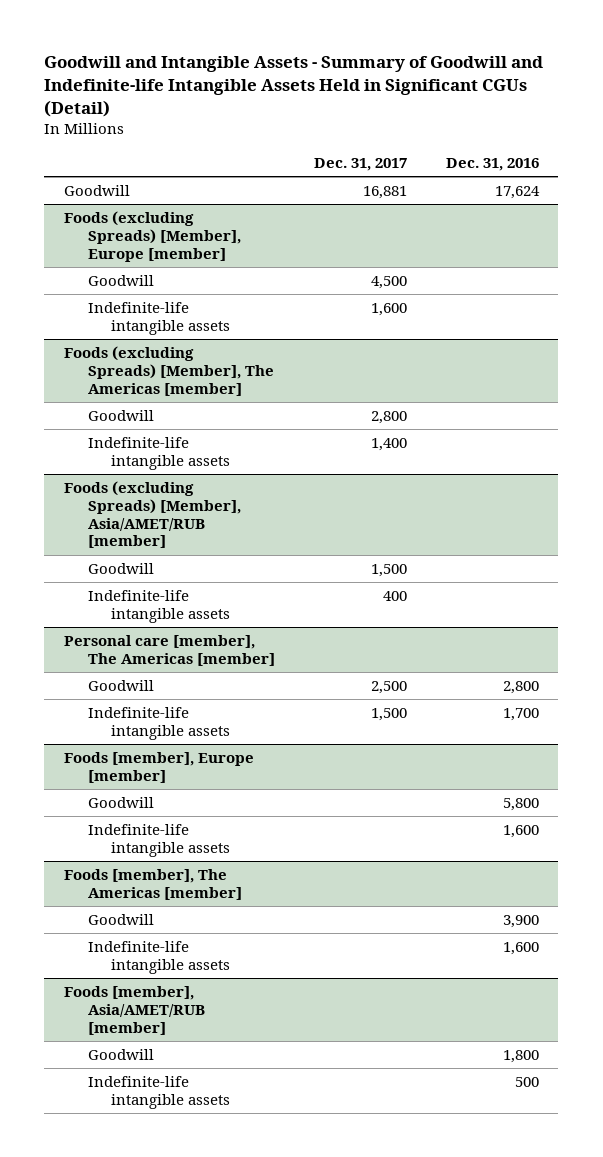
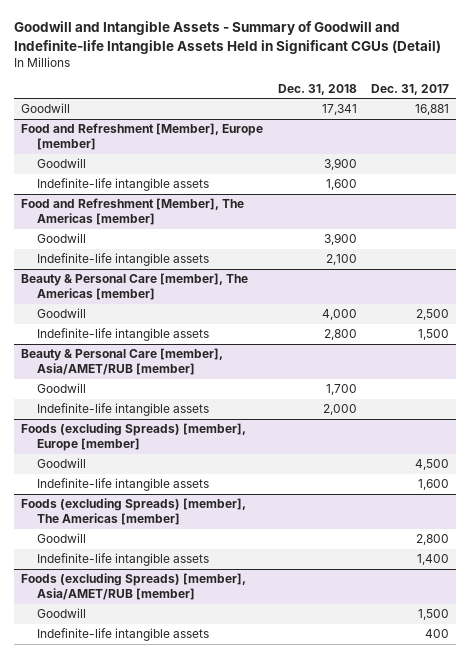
- | Dec. 31, 2017 | Dec. 31, 2016
+ | Dec. 31, 2018 | Dec. 31, 2017
- Foods (excluding Spreads) [Member], Europe [member]
- Goodwill | 4,500 |
- Indefinite-life intangible assets | 1,600 |
- Foods (excluding Spreads) [Member], The Americas [member]
- Goodwill | 2,800 |
- Indefinite-life intangible assets | 1,400 |
- Foods (excluding Spreads) [Member], Asia/AMET/RUB [member]
- Goodwill | 1,500 |
- Indefinite-life intangible assets | 400 |
- Personal care [member], The Americas [member]
- Goodwill | 2,500 | 2,800
- Indefinite-life intangible assets | 1,500 | 1,700
- Foods [member], Europe [member]
+ Food and Refreshment [Member], Europe [member]
- Foods [member], The Americas [member]
+ Food and Refreshment [Member], The Americas [member]
- Foods [member], Asia/AMET/RUB [member]
+ Beauty & Personal Care [member], The Americas [member]
+ Goodwill | 4,000 | 2,500
+ Indefinite-life intangible assets | 2,800 | 1,500
+ Beauty & Personal Care [member], Asia/AMET/RUB [member]
+ Foods (excluding Spreads) [member], Europe [member]
+ Goodwill | | 4,500
+ Indefinite-life intangible assets | | 1,600
+ Foods (excluding Spreads) [member], The Americas [member]
+ Goodwill | | 2,800
+ Indefinite-life intangible assets | | 1,400
+ Foods (excluding Spreads) [member], Asia/AMET/RUB [member]
+ Goodwill | | 1,500
+ Indefinite-life intangible assets | | 400

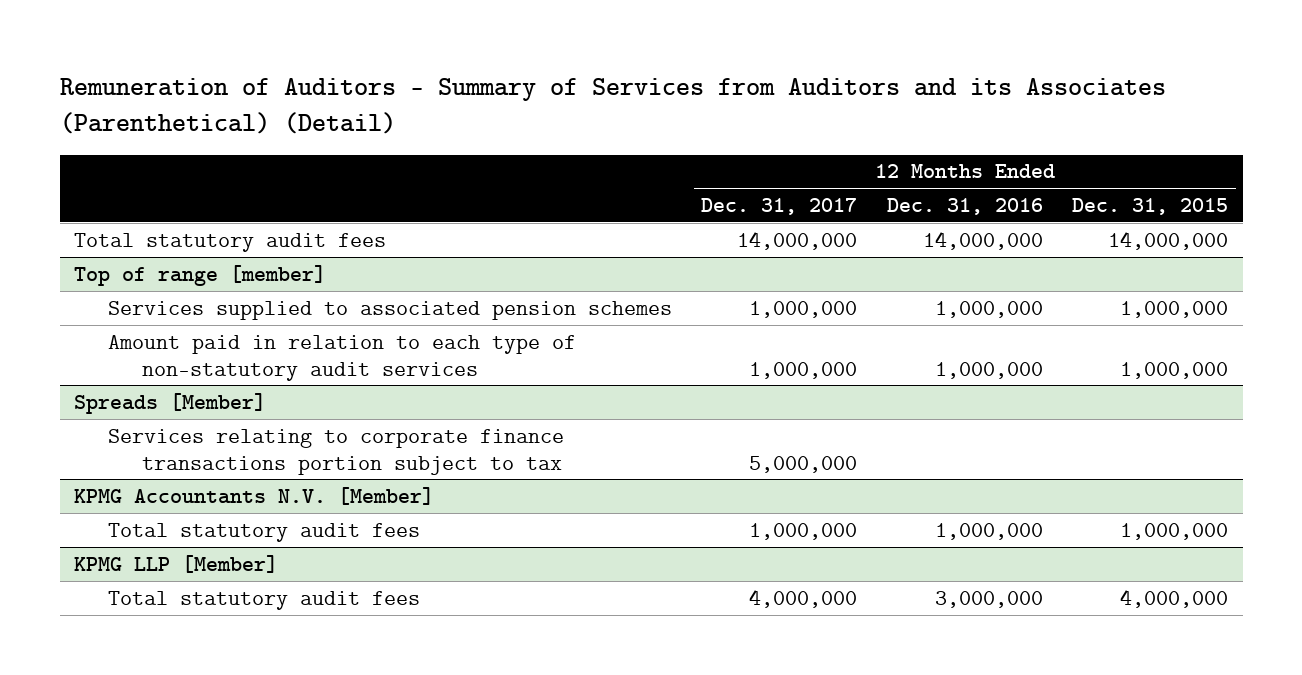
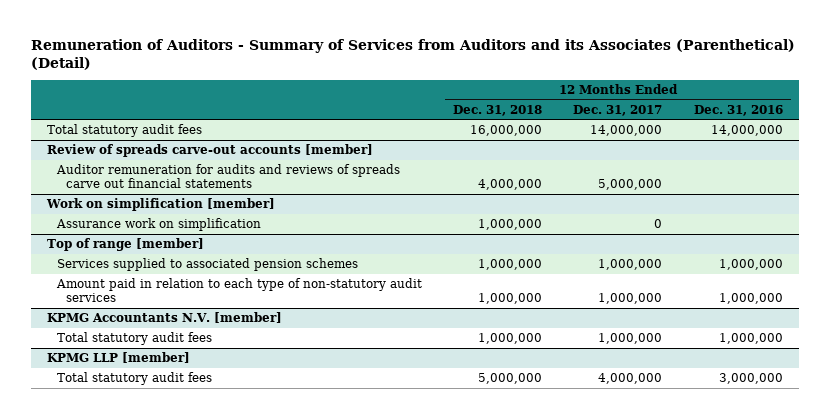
- | 12 Months Ended Dec. 31, 2017 | 12 Months Ended Dec. 31, 2016 | 12 Months Ended Dec. 31, 2015
+ | 12 Months Ended Dec. 31, 2018 | 12 Months Ended Dec. 31, 2017 | 12 Months Ended Dec. 31, 2016
+ Review of spreads carve-out accounts [member]
+ Auditor remuneration for audits and reviews of spreads carve out financial statements | 4,000,000 | 5,000,000 |
+ Work on simplification [member]
+ Assurance work on simplification | 1,000,000 | 0 |
- Spreads [Member]
- Services relating to corporate finance transactions portion subject to tax | 5,000,000 | |
- KPMG Accountants N.V. [Member]
+ KPMG Accountants N.V. [member]
- KPMG LLP [Member]
+ KPMG LLP [member]

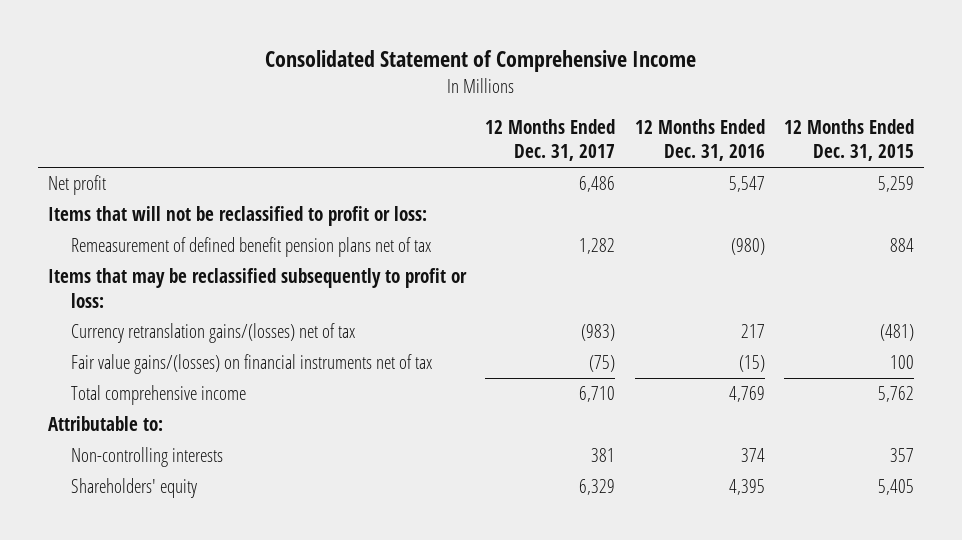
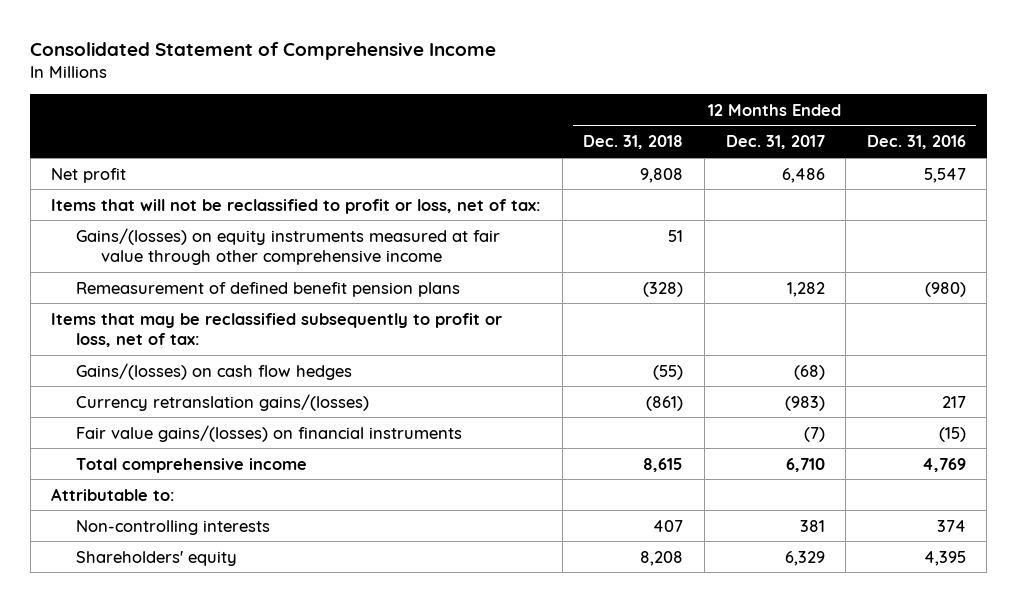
- | 12 Months Ended Dec. 31, 2017 | 12 Months Ended Dec. 31, 2016 | 12 Months Ended Dec. 31, 2015
+ | 12 Months Ended Dec. 31, 2018 | 12 Months Ended Dec. 31, 2017 | 12 Months Ended Dec. 31, 2016
- Items that will not be reclassified to profit or loss:
- Remeasurement of defined benefit pension plans net of tax | 1,282 | (980) | 884
- Items that may be reclassified subsequently to profit or loss:
- Currency retranslation gains/(losses) net of tax | (983) | 217 | (481)
- Fair value gains/(losses) on financial instruments net of tax | (75) | (15) | 100
+ Items that will not be reclassified to profit or loss, net of tax:
+ Gains/(losses) on equity instruments measured at fair value through other comprehensive income | 51 | |
+ Remeasurement of defined benefit pension plans | (328) | 1,282 | (980)
+ Items that may be reclassified subsequently to profit or loss, net of tax:
+ Gains/(losses) on cash flow hedges | (55) | (68) |
+ Currency retranslation gains/(losses) | (861) | (983) | 217
+ Fair value gains/(losses) on financial instruments | | (7) | (15)

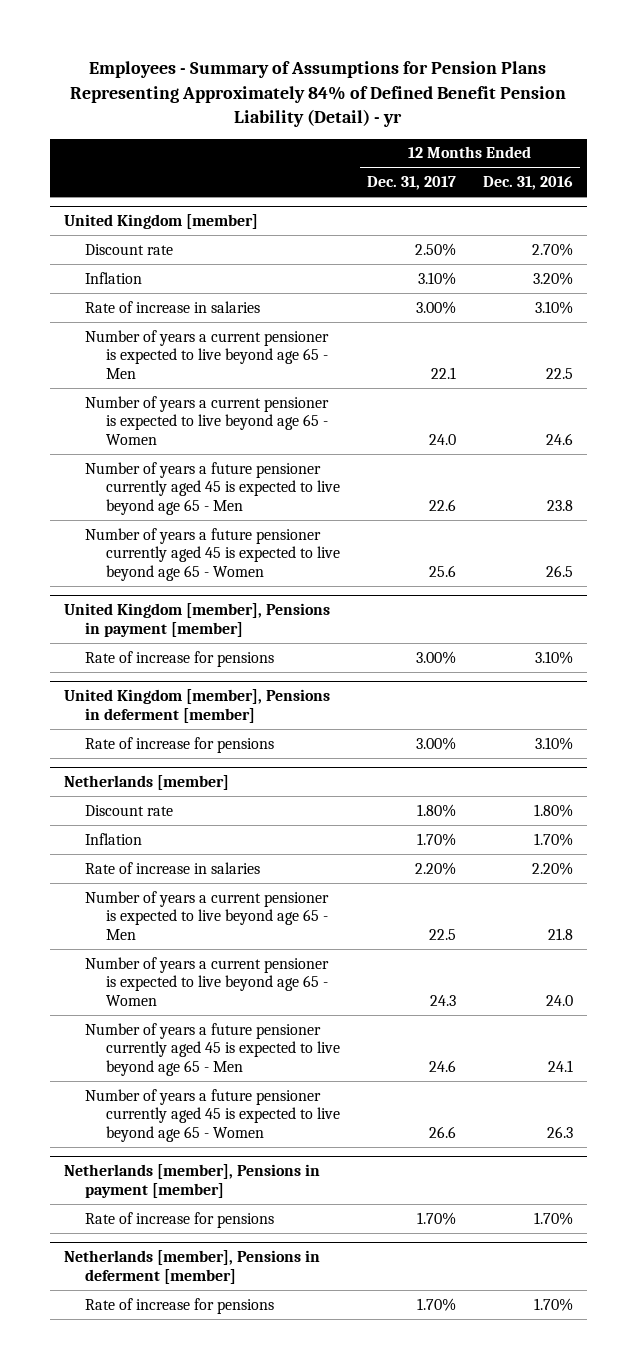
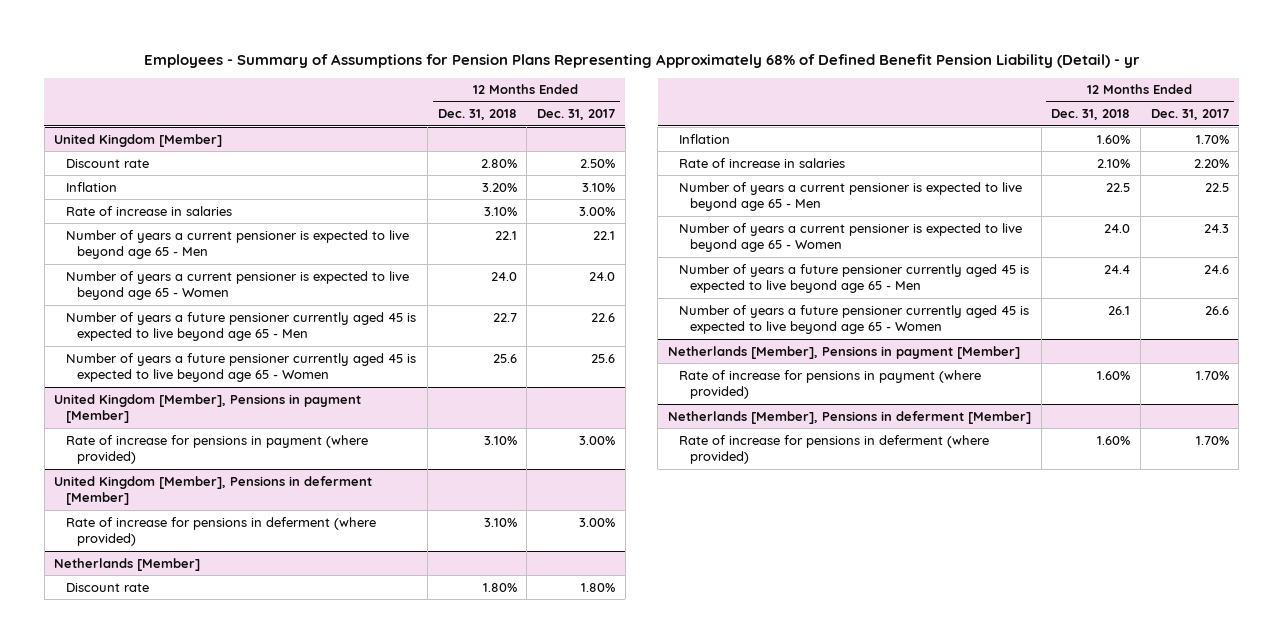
- Employees - Summary of Assumptions for Pension Plans Representing Approximately 84% of Defined Benefit Pension Liability (Detail) - yr
+ Employees - Summary of Assumptions for Pension Plans Representing Approximately 68% of Defined Benefit Pension Liability (Detail) - yr
- | 12 Months Ended Dec. 31, 2017 | 12 Months Ended Dec. 31, 2016
+ | 12 Months Ended Dec. 31, 2018 | 12 Months Ended Dec. 31, 2017
- United Kingdom [member]
+ United Kingdom [Member]
- United Kingdom [member], Pensions in payment [member]
- Rate of increase for pensions | 3.00% | 3.10%
- United Kingdom [member], Pensions in deferment [member]
- Rate of increase for pensions | 3.00% | 3.10%
- Netherlands [member]
+ United Kingdom [Member], Pensions in payment [Member]
+ Rate of increase for pensions in payment (where provided) | 3.10% | 3.00%
+ United Kingdom [Member], Pensions in deferment [Member]
+ Rate of increase for pensions in deferment (where provided) | 3.10% | 3.00%
+ Netherlands [Member]
- Netherlands [member], Pensions in payment [member]
- Rate of increase for pensions | 1.70% | 1.70%
- Netherlands [member], Pensions in deferment [member]
- Rate of increase for pensions | 1.70% | 1.70%
+ Netherlands [Member], Pensions in payment [Member]
+ Rate of increase for pensions in payment (where provided) | 1.60% | 1.70%
+ Netherlands [Member], Pensions in deferment [Member]
+ Rate of increase for pensions in deferment (where provided) | 1.60% | 1.70%

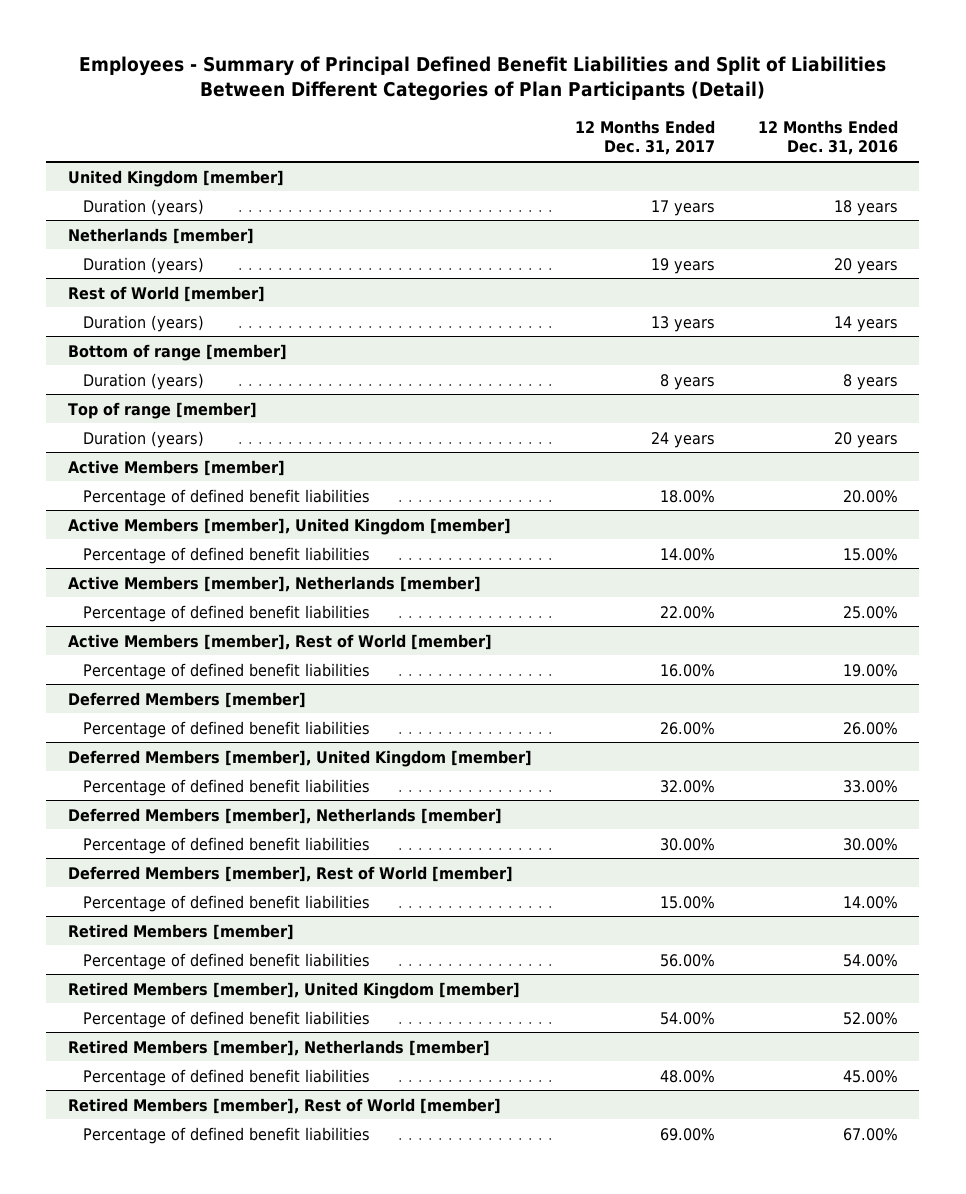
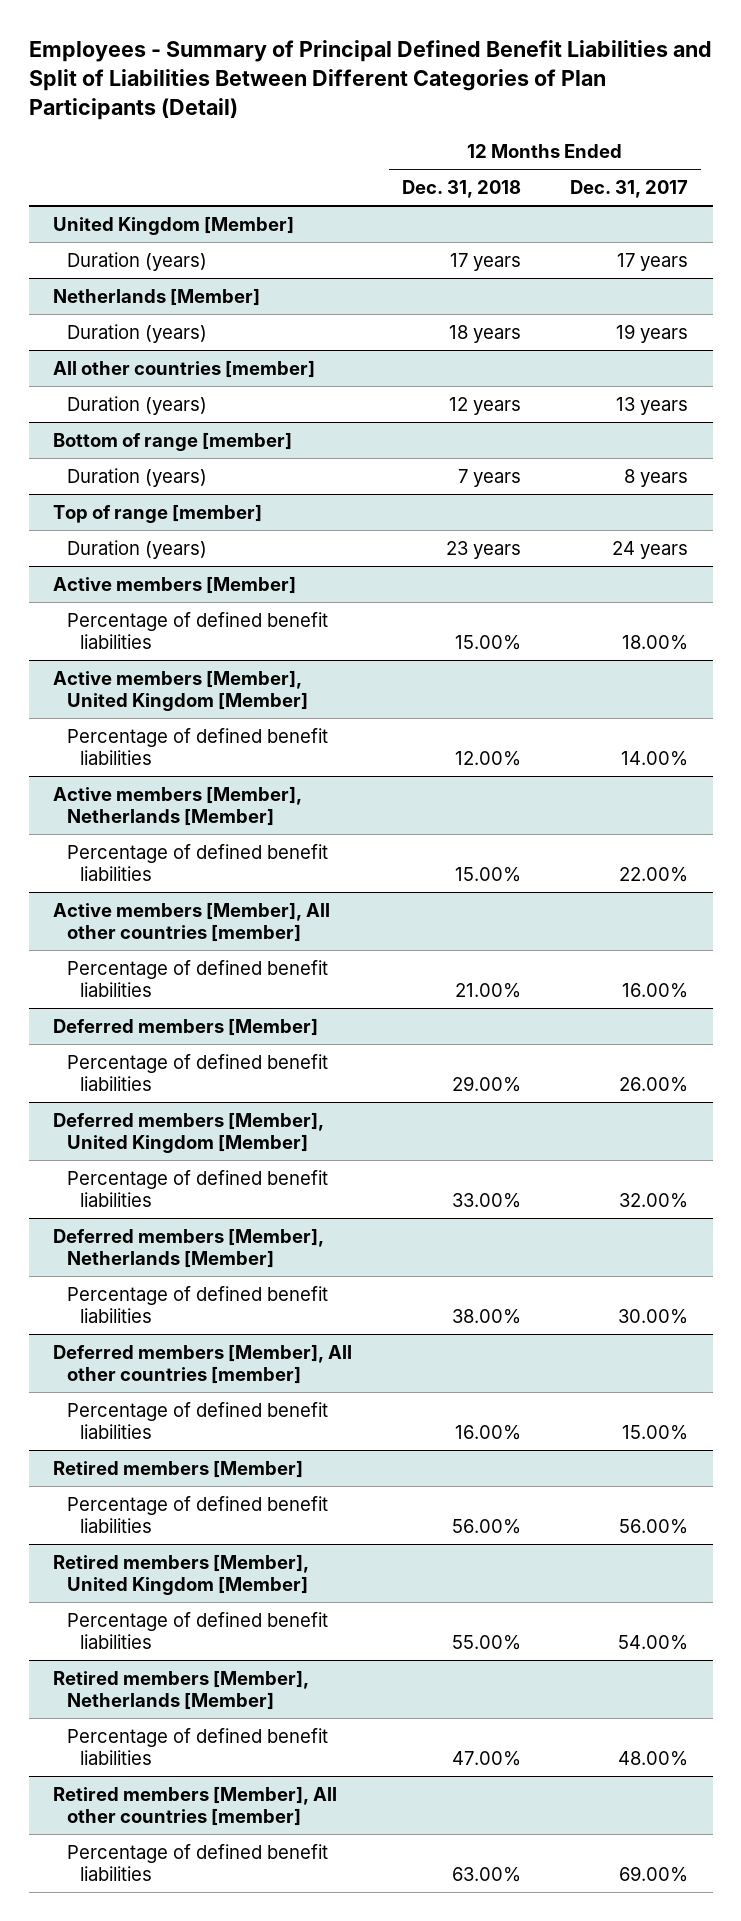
- | 12 Months Ended Dec. 31, 2017 | 12 Months Ended Dec. 31, 2016
+ | 12 Months Ended Dec. 31, 2018 | 12 Months Ended Dec. 31, 2017
- United Kingdom [member]
+ United Kingdom [Member]
- Netherlands [member]
+ Netherlands [Member]
- Rest of World [member]
+ All other countries [member]
- Active Members [member]
+ Active members [Member]
- Active Members [member], United Kingdom [member]
+ Active members [Member], United Kingdom [Member]
- Active Members [member], Netherlands [member]
+ Active members [Member], Netherlands [Member]
- Active Members [member], Rest of World [member]
+ Active members [Member], All other countries [member]
- Deferred Members [member]
+ Deferred members [Member]
- Deferred Members [member], United Kingdom [member]
+ Deferred members [Member], United Kingdom [Member]
- Deferred Members [member], Netherlands [member]
+ Deferred members [Member], Netherlands [Member]
- Deferred Members [member], Rest of World [member]
+ Deferred members [Member], All other countries [member]
- Retired Members [member]
+ Retired members [Member]
- Retired Members [member], United Kingdom [member]
+ Retired members [Member], United Kingdom [Member]
- Retired Members [member], Netherlands [member]
+ Retired members [Member], Netherlands [Member]
- Retired Members [member], Rest of World [member]
+ Retired members [Member], All other countries [member]

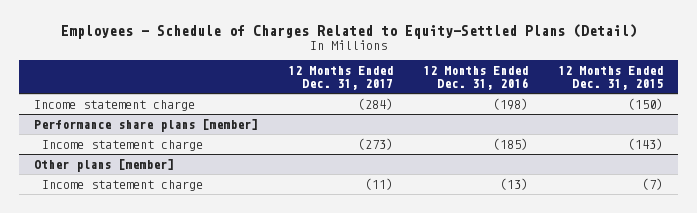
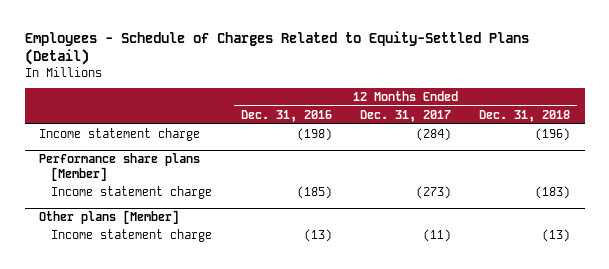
- | 12 Months Ended Dec. 31, 2017 | 12 Months Ended Dec. 31, 2016 | 12 Months Ended Dec. 31, 2015
+ | 12 Months Ended Dec. 31, 2016 | 12 Months Ended Dec. 31, 2017 | 12 Months Ended Dec. 31, 2018
- Performance share plans [member]
+ Performance share plans [Member]
- Other plans [member]
+ Other plans [Member]

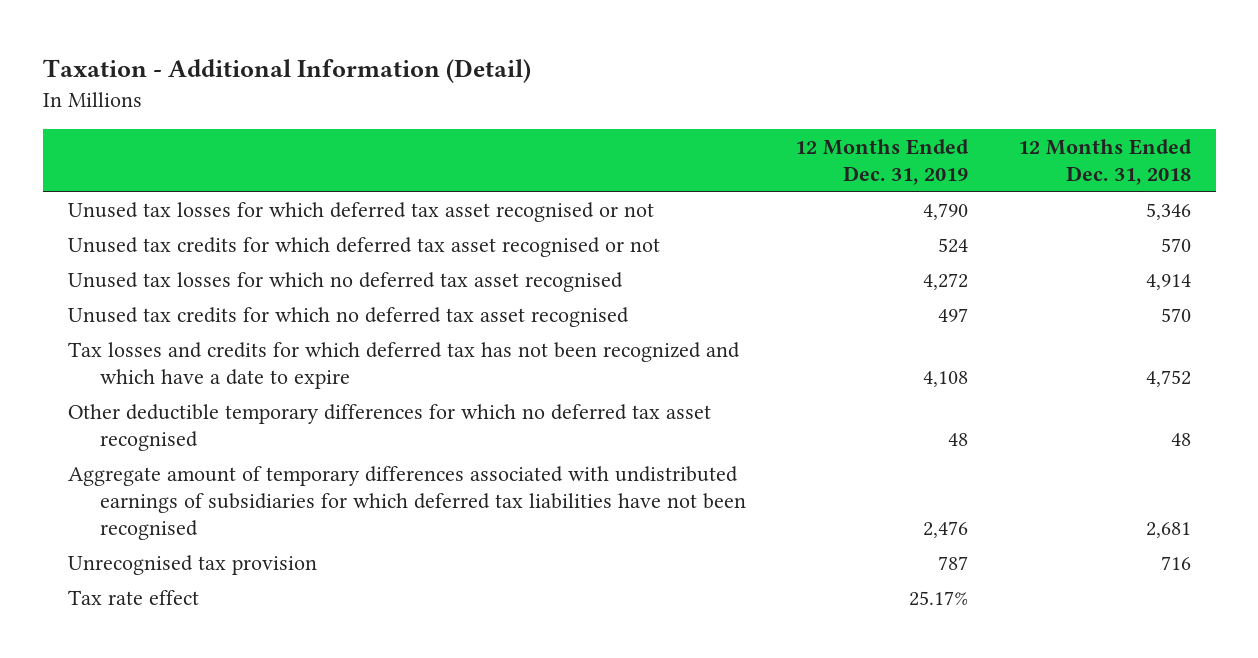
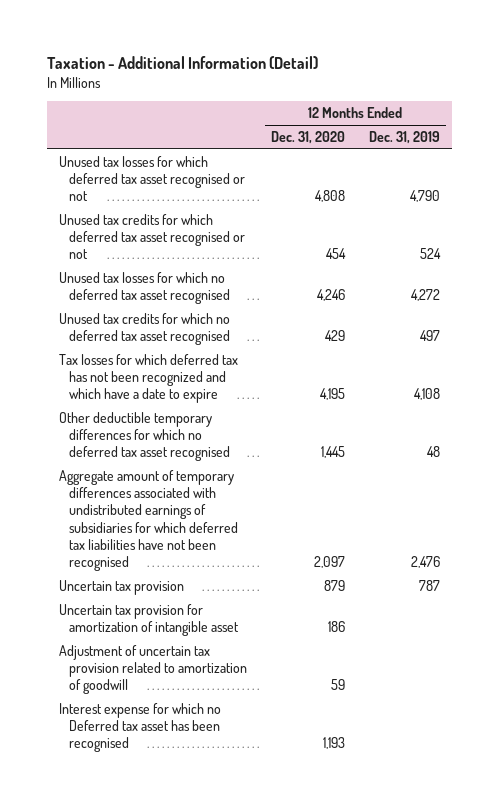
- | 12 Months Ended Dec. 31, 2019 | 12 Months Ended Dec. 31, 2018
+ | 12 Months Ended Dec. 31, 2020 | 12 Months Ended Dec. 31, 2019
- Tax losses and credits for which deferred tax has not been recognized and which have a date to expire | 4,108 | 4,752
+ Tax losses for which deferred tax has not been recognized and which have a date to expire | 4,195 | 4,108
- Unrecognised tax provision | 787 | 716
- Tax rate effect | 25.17% |
+ Uncertain tax provision | 879 | 787
+ Uncertain tax provision for amortization of intangible asset | 186 |
+ Adjustment of uncertain tax provision related to amortization of goodwill | 59 |
+ Interest expense for which no Deferred tax asset has been recognised | 1,193 |

